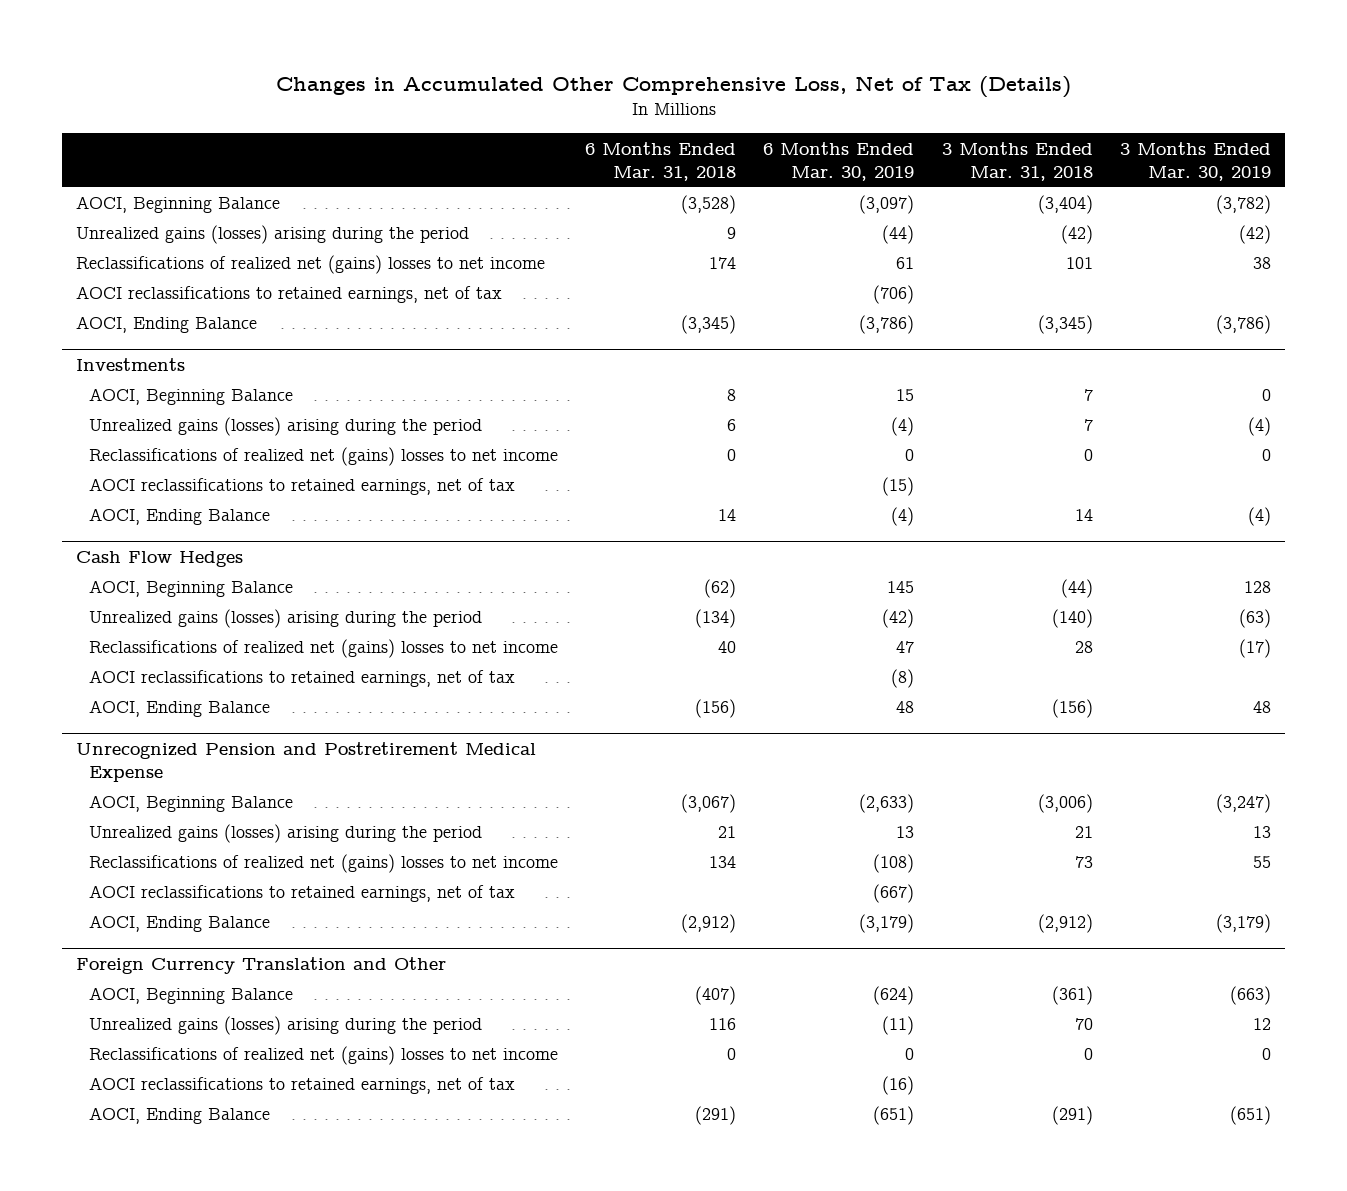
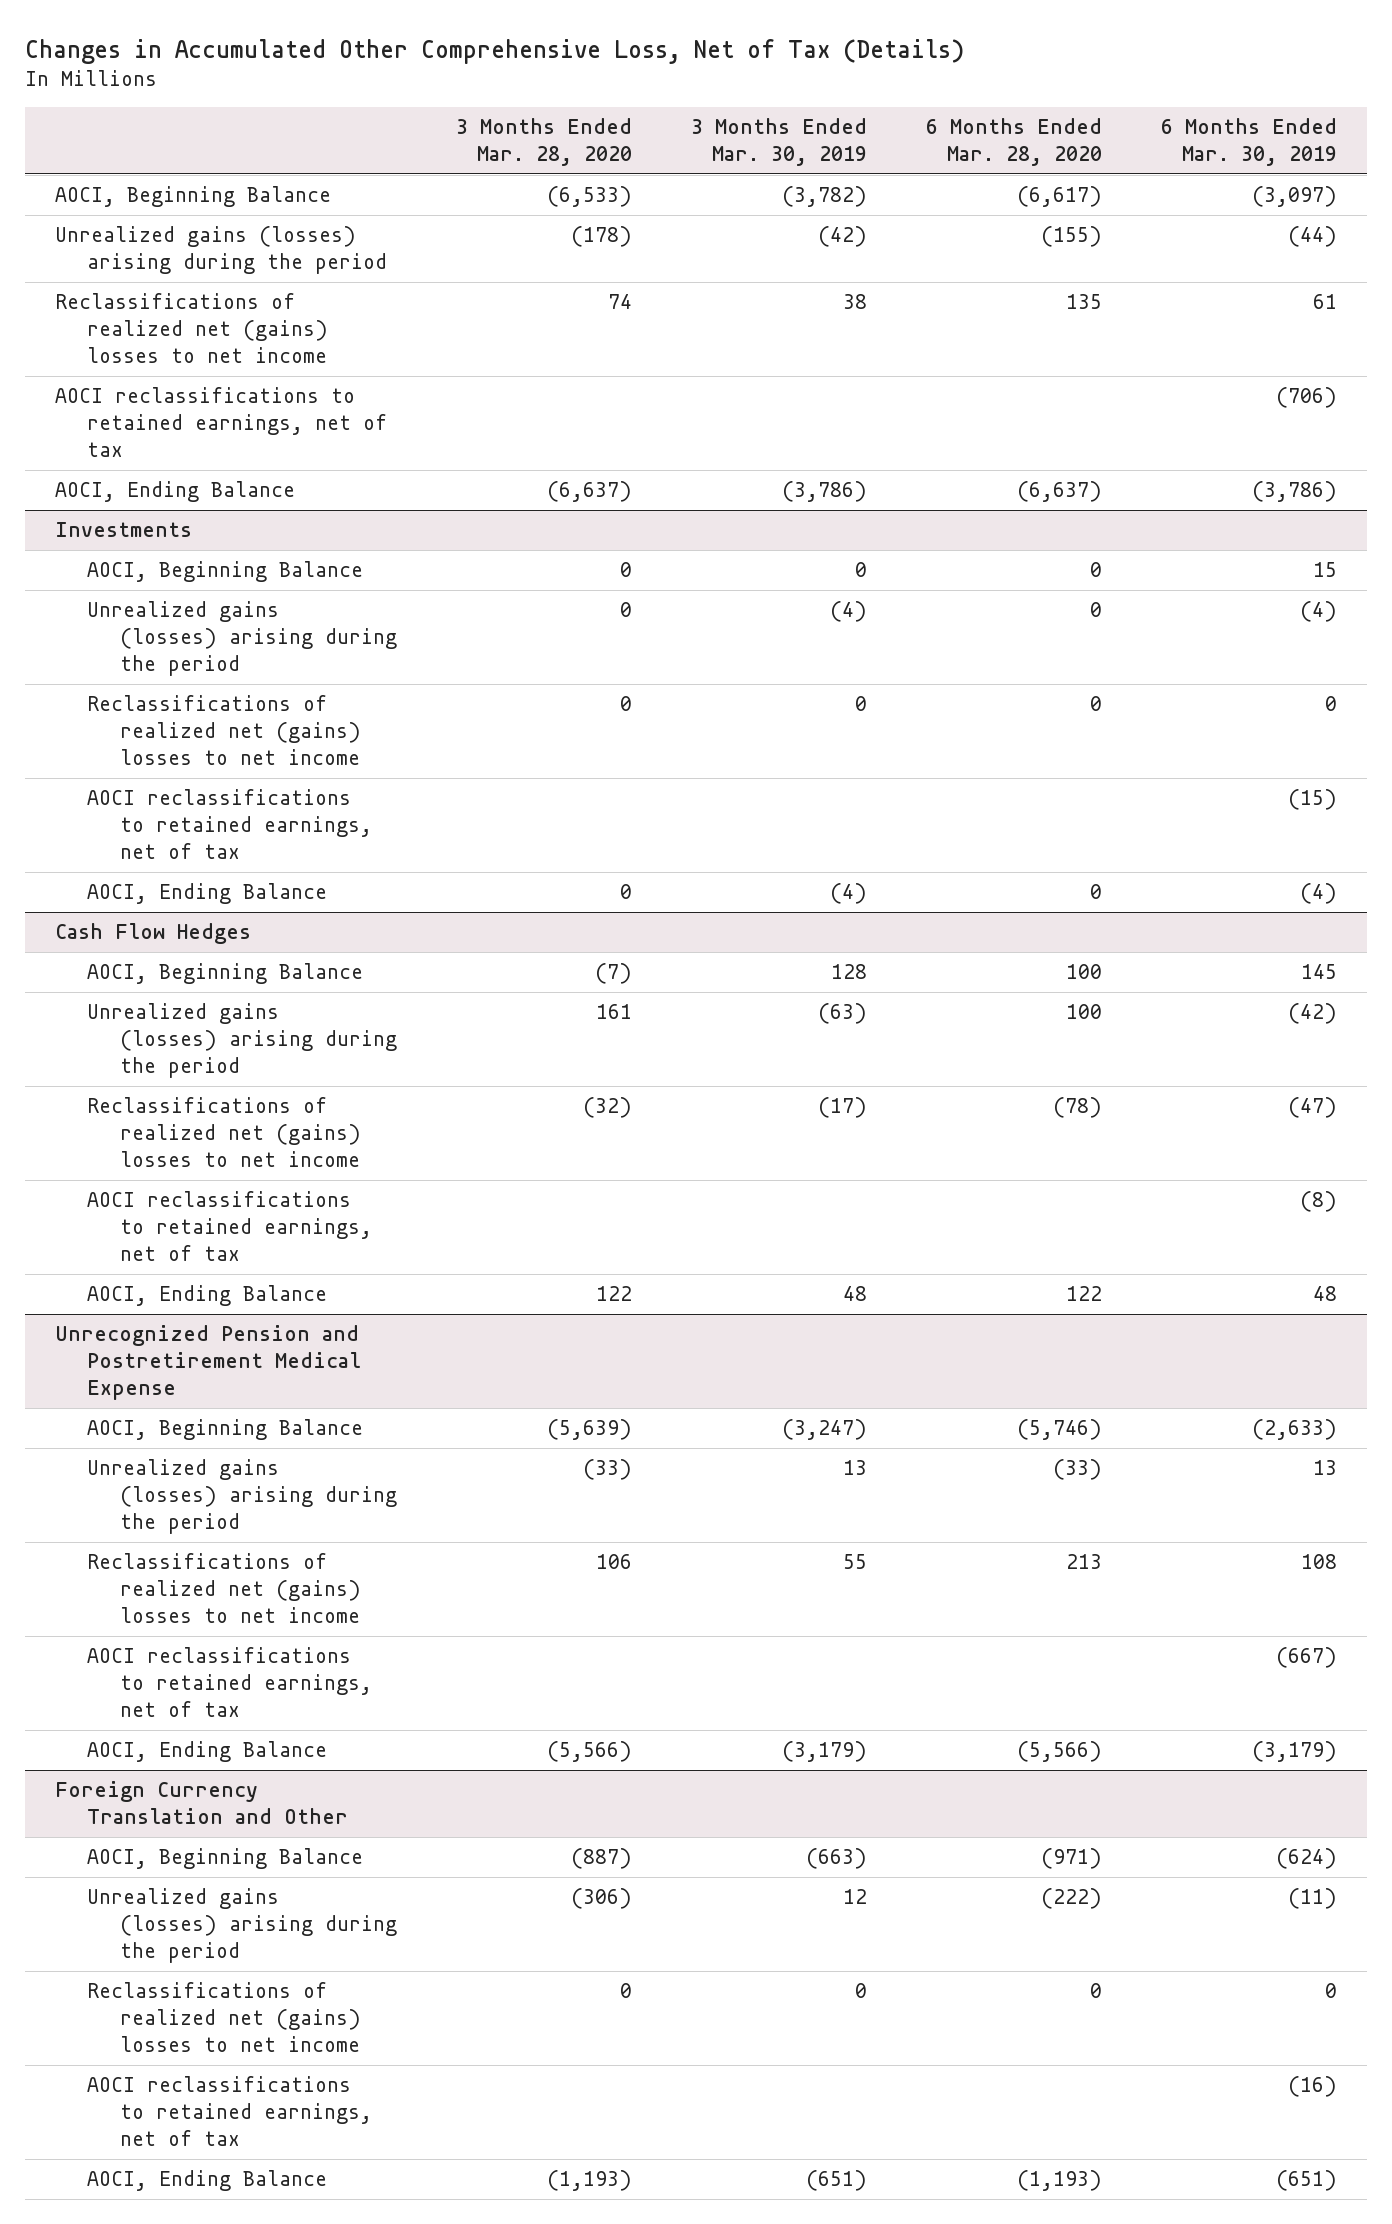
- | 6 Months Ended Mar. 31, 2018 | 6 Months Ended Mar. 30, 2019 | 3 Months Ended Mar. 31, 2018 | 3 Months Ended Mar. 30, 2019
+ | 3 Months Ended Mar. 28, 2020 | 3 Months Ended Mar. 30, 2019 | 6 Months Ended Mar. 28, 2020 | 6 Months Ended Mar. 30, 2019
@ Cash Flow Hedges
- Reclassifications of realized net (gains) losses to net income | 40 | 47 | 28 | (17)
+ Reclassifications of realized net (gains) losses to net income | (32) | (17) | (78) | (47)
@ Unrecognized Pension and Postretirement Medical Expense
- Reclassifications of realized net (gains) losses to net income | 134 | (108) | 73 | 55
+ Reclassifications of realized net (gains) losses to net income | 106 | 55 | 213 | 108

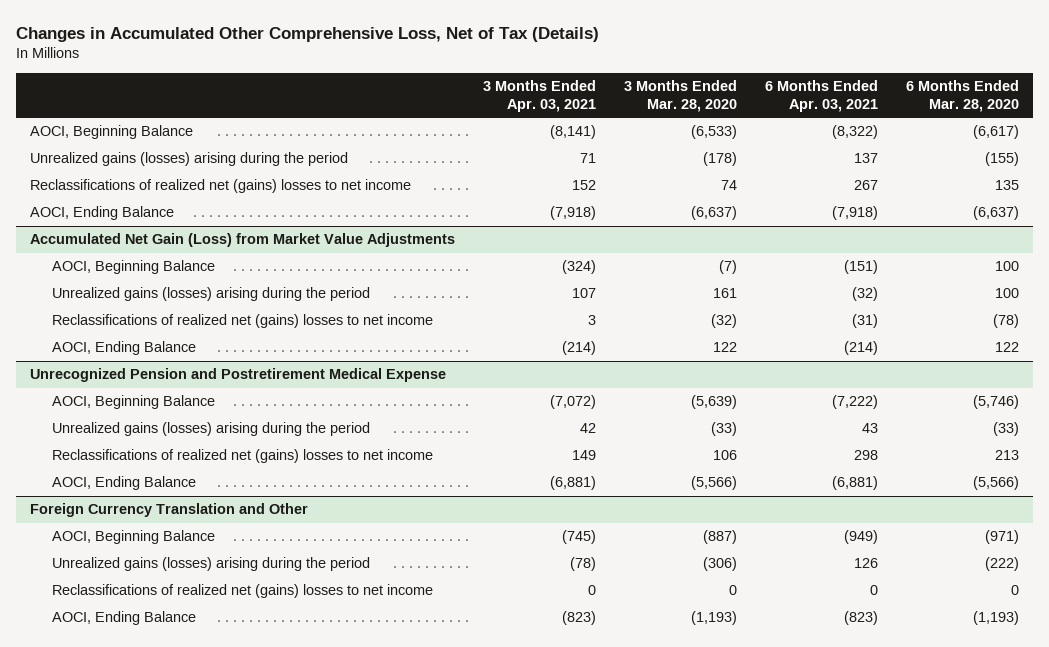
- | 3 Months Ended Mar. 28, 2020 | 3 Months Ended Mar. 30, 2019 | 6 Months Ended Mar. 28, 2020 | 6 Months Ended Mar. 30, 2019
+ | 3 Months Ended Apr. 03, 2021 | 3 Months Ended Mar. 28, 2020 | 6 Months Ended Apr. 03, 2021 | 6 Months Ended Mar. 28, 2020
- AOCI reclassifications to retained earnings, net of tax | | | | (706)
- Investments
- AOCI, Beginning Balance | 0 | 0 | 0 | 15
- Unrealized gains (losses) arising during the period | 0 | (4) | 0 | (4)
- Reclassifications of realized net (gains) losses to net income | 0 | 0 | 0 | 0
- AOCI reclassifications to retained earnings, net of tax | | | | (15)
- AOCI, Ending Balance | 0 | (4) | 0 | (4)
- Cash Flow Hedges
+ Accumulated Net Gain (Loss) from Market Value Adjustments
- AOCI reclassifications to retained earnings, net of tax | | | | (8)
@ Unrecognized Pension and Postretirement Medical Expense
- AOCI reclassifications to retained earnings, net of tax | | | | (667)
@ Foreign Currency Translation and Other
- AOCI reclassifications to retained earnings, net of tax | | | | (16)

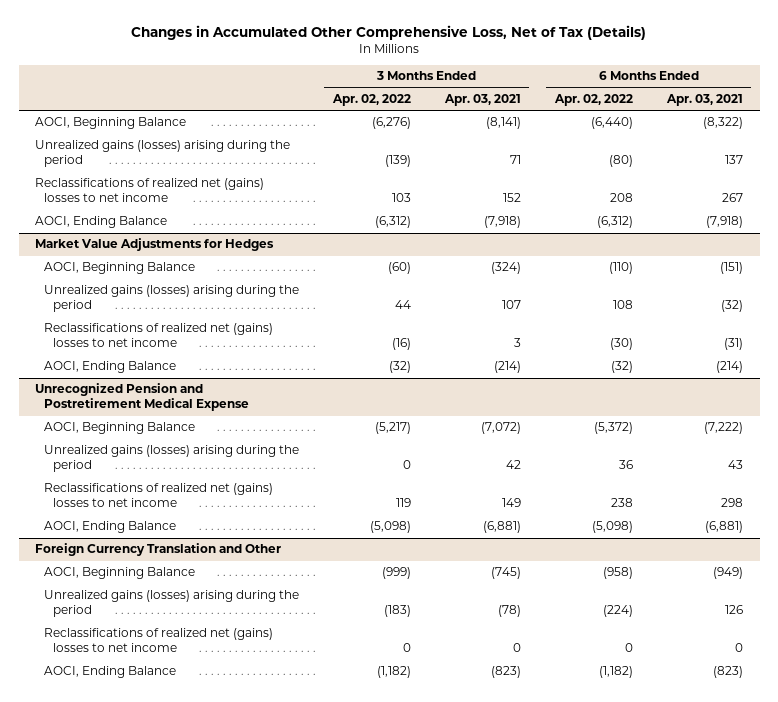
- | 3 Months Ended Apr. 03, 2021 | 3 Months Ended Mar. 28, 2020 | 6 Months Ended Apr. 03, 2021 | 6 Months Ended Mar. 28, 2020
+ | 3 Months Ended Apr. 02, 2022 | 3 Months Ended Apr. 03, 2021 | 6 Months Ended Apr. 02, 2022 | 6 Months Ended Apr. 03, 2021
- Accumulated Net Gain (Loss) from Market Value Adjustments
+ Market Value Adjustments for Hedges

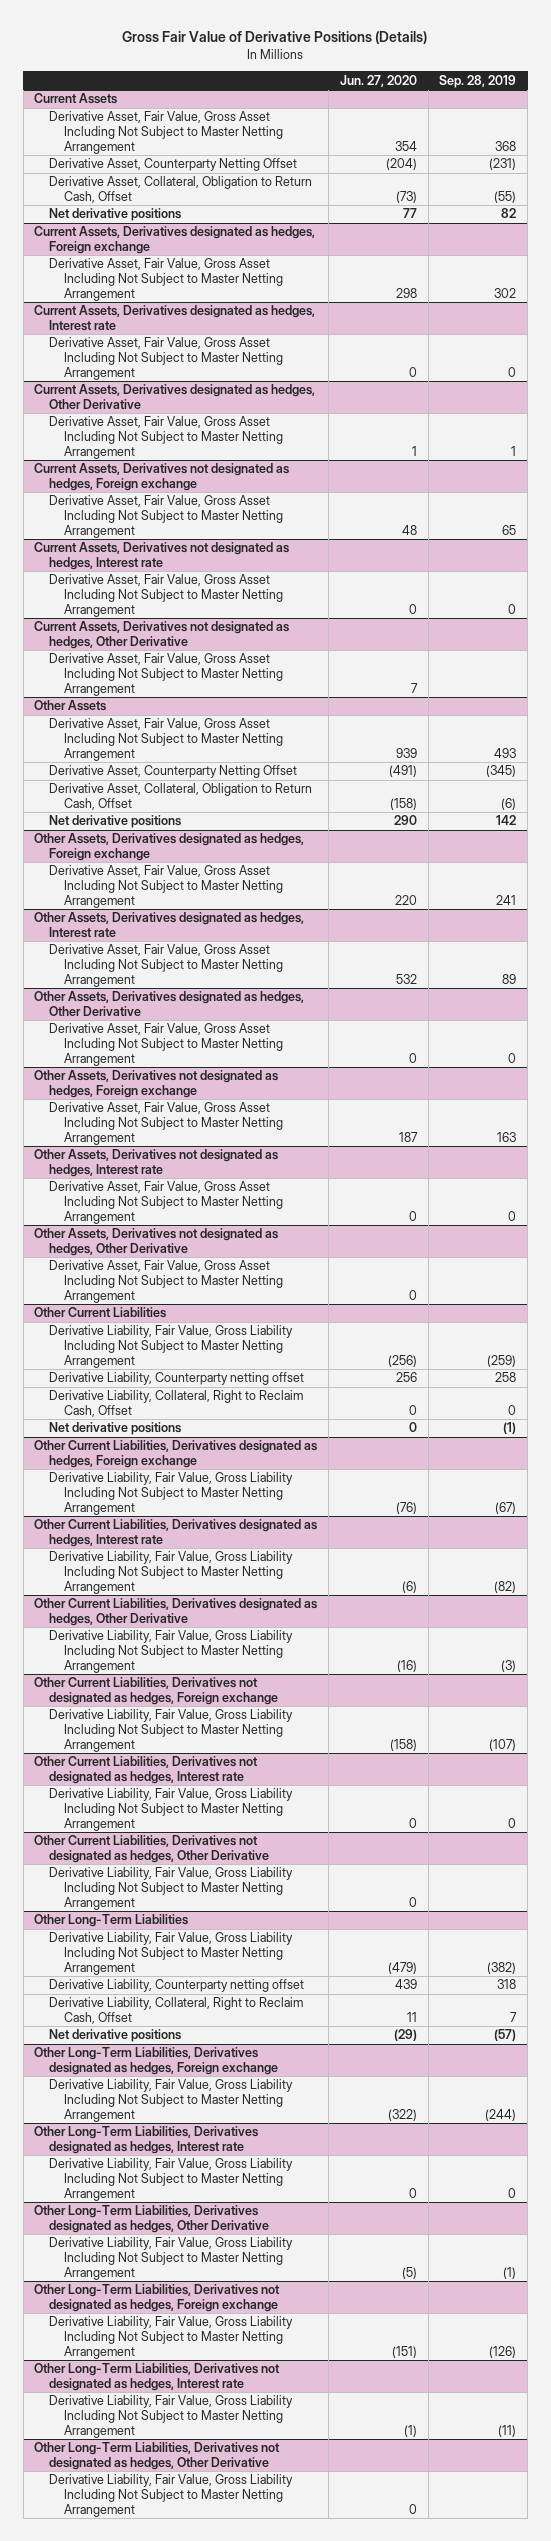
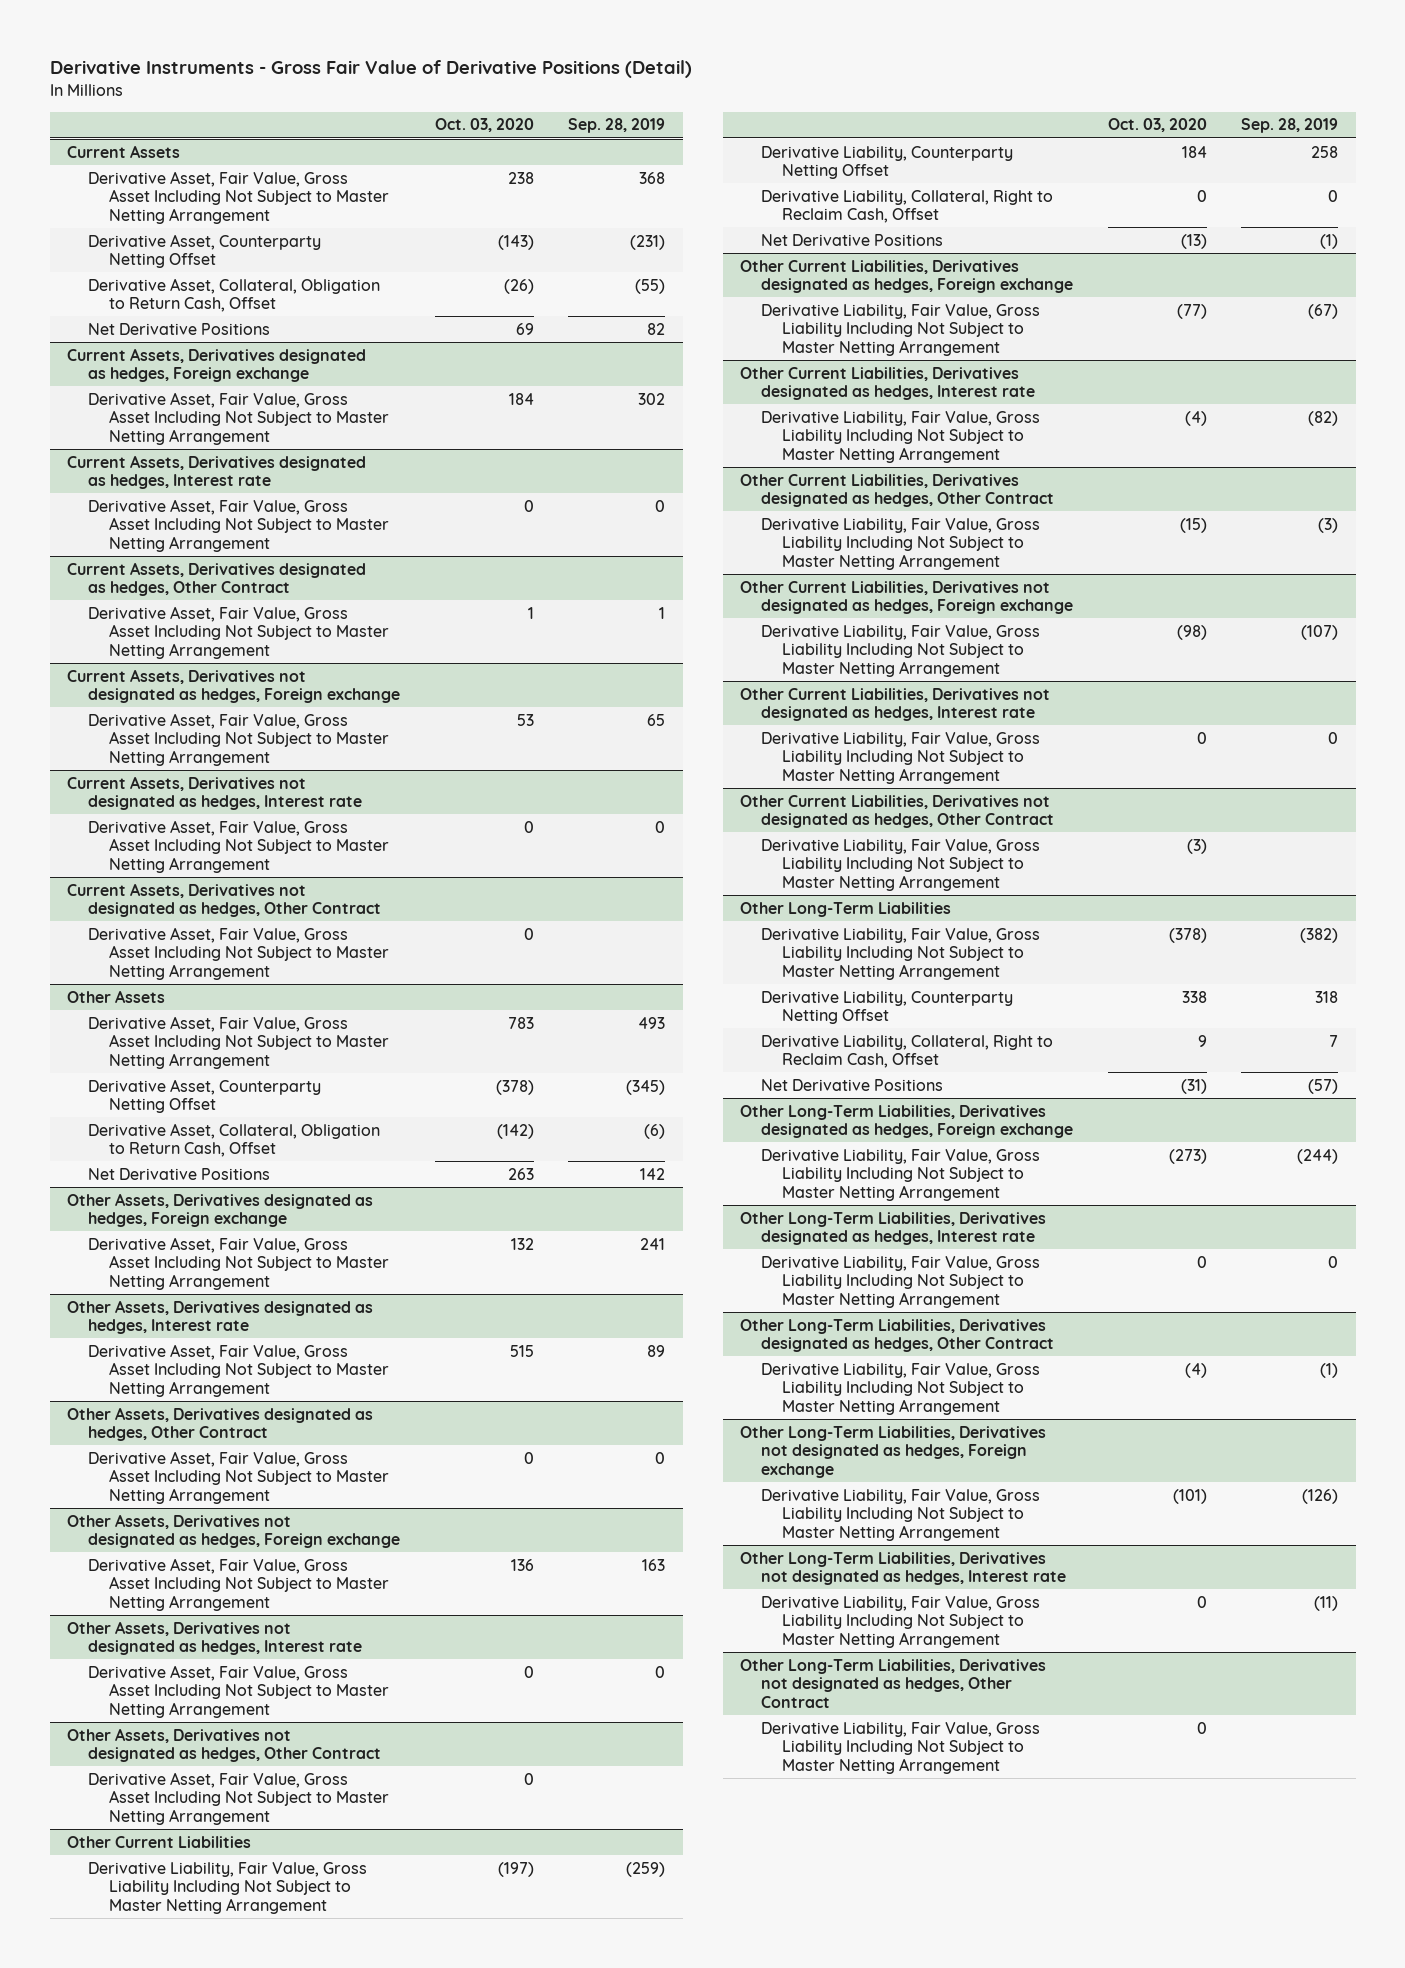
- Gross Fair Value of Derivative Positions (Details)
+ Derivative Instruments - Gross Fair Value of Derivative Positions (Detail)
- | Jun. 27, 2020 | Sep. 28, 2019
+ | Oct. 03, 2020 | Sep. 28, 2019
@ Current Assets
- Net derivative positions | 77 | 82
+ Net Derivative Positions | 69 | 82
- Current Assets, Derivatives designated as hedges, Other Derivative
+ Current Assets, Derivatives designated as hedges, Other Contract
- Current Assets, Derivatives not designated as hedges, Other Derivative
+ Current Assets, Derivatives not designated as hedges, Other Contract
@ Other Assets
- Net derivative positions | 290 | 142
+ Net Derivative Positions | 263 | 142
- Other Assets, Derivatives designated as hedges, Other Derivative
+ Other Assets, Derivatives designated as hedges, Other Contract
- Other Assets, Derivatives not designated as hedges, Other Derivative
+ Other Assets, Derivatives not designated as hedges, Other Contract
@ Other Current Liabilities
- Derivative Liability, Counterparty netting offset | 256 | 258
+ Derivative Liability, Counterparty Netting Offset | 184 | 258
- Net derivative positions | 0 | (1)
+ Net Derivative Positions | (13) | (1)
- Other Current Liabilities, Derivatives designated as hedges, Other Derivative
+ Other Current Liabilities, Derivatives designated as hedges, Other Contract
- Other Current Liabilities, Derivatives not designated as hedges, Other Derivative
+ Other Current Liabilities, Derivatives not designated as hedges, Other Contract
@ Other Long-Term Liabilities
- Derivative Liability, Counterparty netting offset | 439 | 318
+ Derivative Liability, Counterparty Netting Offset | 338 | 318
- Net derivative positions | (29) | (57)
+ Net Derivative Positions | (31) | (57)
- Other Long-Term Liabilities, Derivatives designated as hedges, Other Derivative
+ Other Long-Term Liabilities, Derivatives designated as hedges, Other Contract
- Other Long-Term Liabilities, Derivatives not designated as hedges, Other Derivative
+ Other Long-Term Liabilities, Derivatives not designated as hedges, Other Contract

